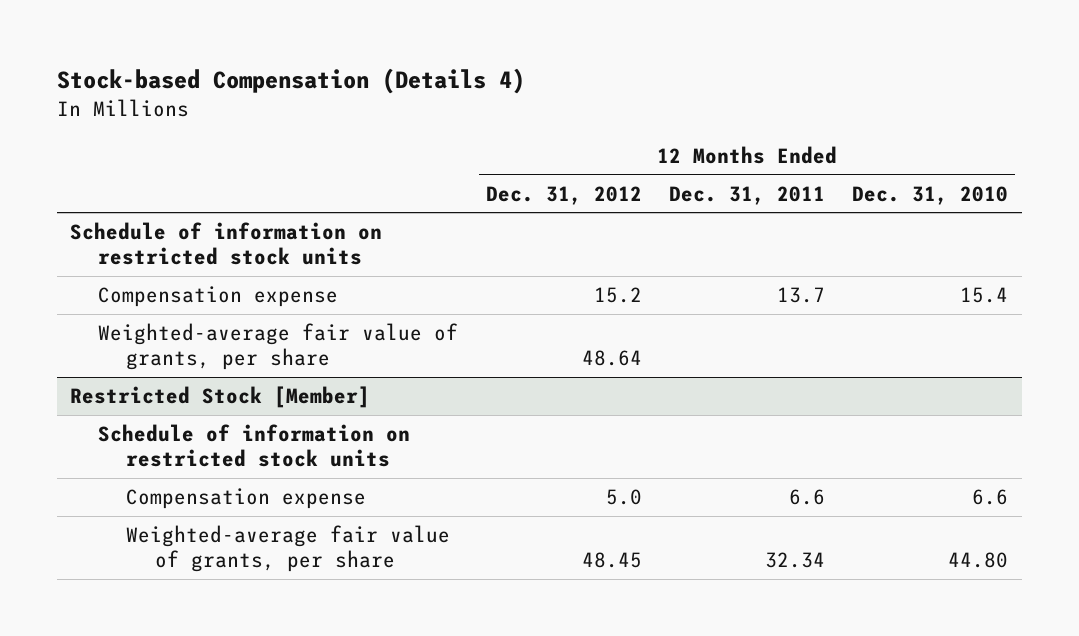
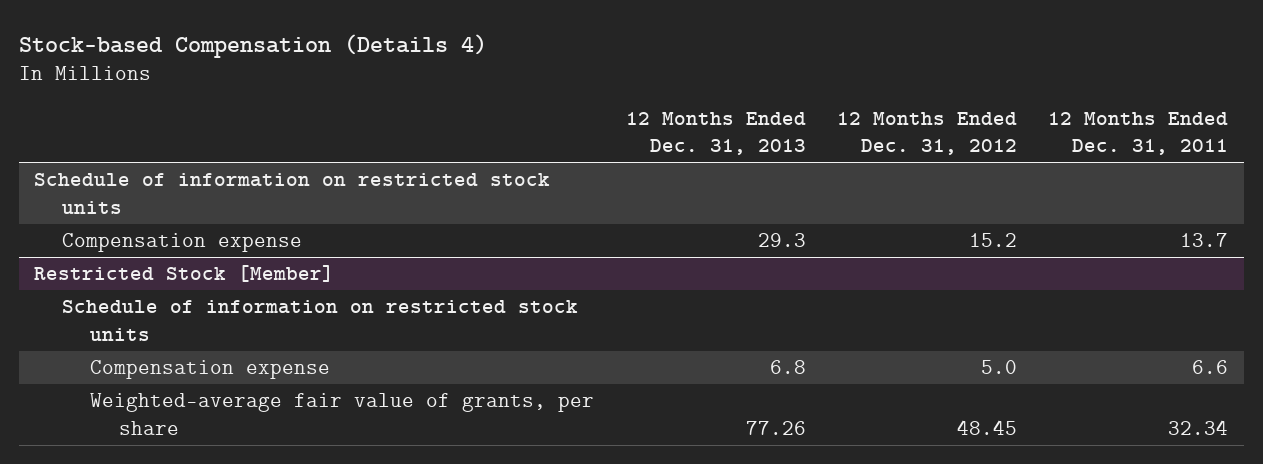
- | 12 Months Ended Dec. 31, 2012 | 12 Months Ended Dec. 31, 2011 | 12 Months Ended Dec. 31, 2010
+ | 12 Months Ended Dec. 31, 2013 | 12 Months Ended Dec. 31, 2012 | 12 Months Ended Dec. 31, 2011
- Weighted-average fair value of grants, per share | 48.64 | |

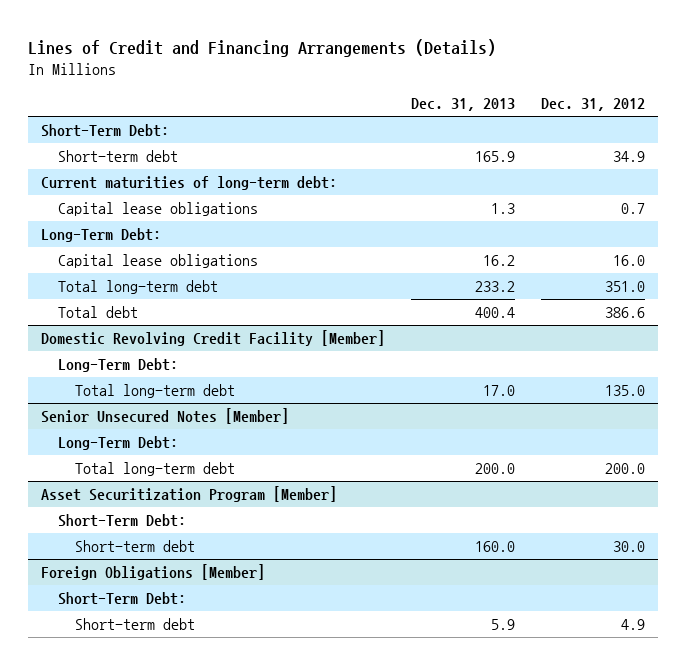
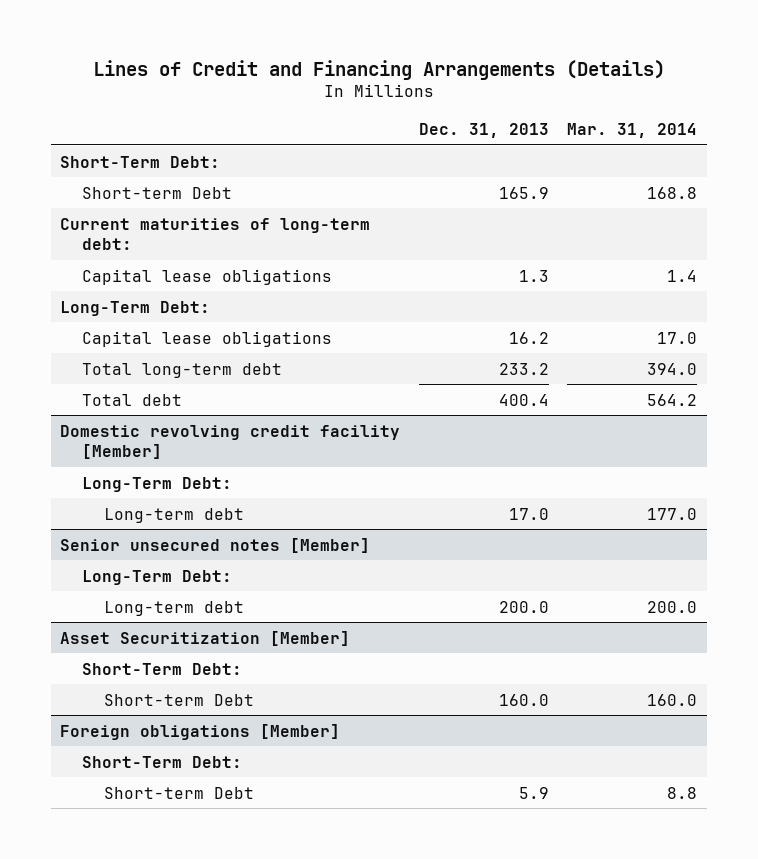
- | Dec. 31, 2013 | Dec. 31, 2012
+ | Dec. 31, 2013 | Mar. 31, 2014
- Short-term debt | 165.9 | 34.9
+ Short-term Debt | 165.9 | 168.8
- Domestic Revolving Credit Facility [Member]
+ Domestic revolving credit facility [Member]
- Total long-term debt | 17.0 | 135.0
- Senior Unsecured Notes [Member]
+ Long-term debt | 17.0 | 177.0
+ Senior unsecured notes [Member]
- Total long-term debt | 200.0 | 200.0
- Asset Securitization Program [Member]
+ Long-term debt | 200.0 | 200.0
+ Asset Securitization [Member]
- Short-term debt | 160.0 | 30.0
- Foreign Obligations [Member]
+ Short-term Debt | 160.0 | 160.0
+ Foreign obligations [Member]
- Short-term debt | 5.9 | 4.9
+ Short-term Debt | 5.9 | 8.8

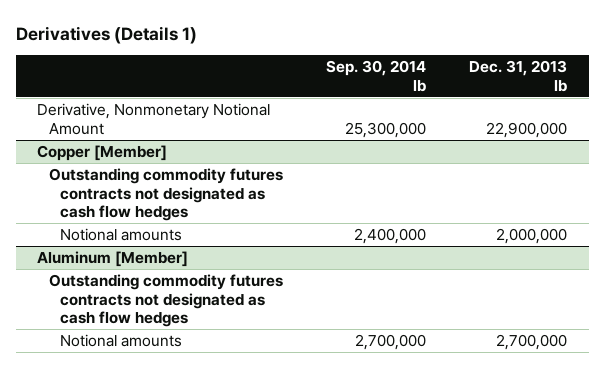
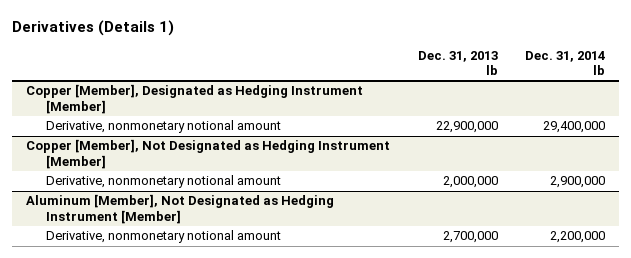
- | Sep. 30, 2014 lb | Dec. 31, 2013 lb
+ | Dec. 31, 2013 lb | Dec. 31, 2014 lb
- Derivative, Nonmonetary Notional Amount | 25,300,000 | 22,900,000
- Copper [Member]
- Outstanding commodity futures contracts not designated as cash flow hedges
- Notional amounts | 2,400,000 | 2,000,000
- Aluminum [Member]
- Outstanding commodity futures contracts not designated as cash flow hedges
- Notional amounts | 2,700,000 | 2,700,000
+ Copper [Member], Designated as Hedging Instrument [Member]
+ Derivative, nonmonetary notional amount | 22,900,000 | 29,400,000
+ Copper [Member], Not Designated as Hedging Instrument [Member]
+ Derivative, nonmonetary notional amount | 2,000,000 | 2,900,000
+ Aluminum [Member], Not Designated as Hedging Instrument [Member]
+ Derivative, nonmonetary notional amount | 2,700,000 | 2,200,000

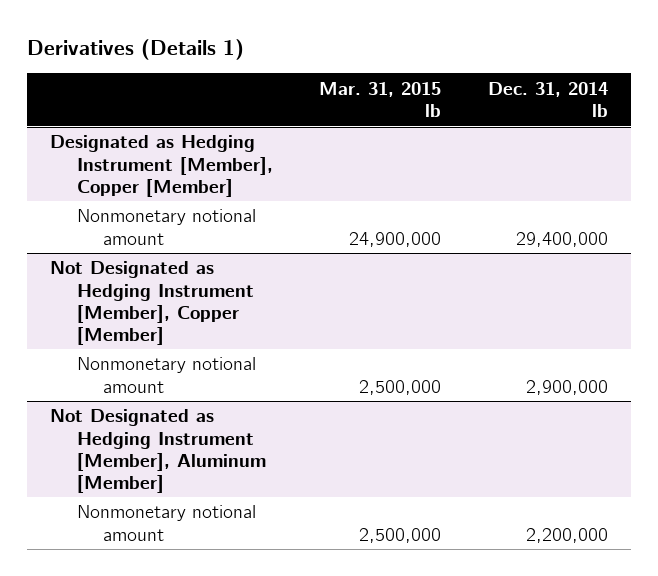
- | Dec. 31, 2013 lb | Dec. 31, 2014 lb
+ | Mar. 31, 2015 lb | Dec. 31, 2014 lb
- Copper [Member], Designated as Hedging Instrument [Member]
- Derivative, nonmonetary notional amount | 22,900,000 | 29,400,000
- Copper [Member], Not Designated as Hedging Instrument [Member]
- Derivative, nonmonetary notional amount | 2,000,000 | 2,900,000
- Aluminum [Member], Not Designated as Hedging Instrument [Member]
- Derivative, nonmonetary notional amount | 2,700,000 | 2,200,000
+ Designated as Hedging Instrument [Member], Copper [Member]
+ Nonmonetary notional amount | 24,900,000 | 29,400,000
+ Not Designated as Hedging Instrument [Member], Copper [Member]
+ Nonmonetary notional amount | 2,500,000 | 2,900,000
+ Not Designated as Hedging Instrument [Member], Aluminum [Member]
+ Nonmonetary notional amount | 2,500,000 | 2,200,000

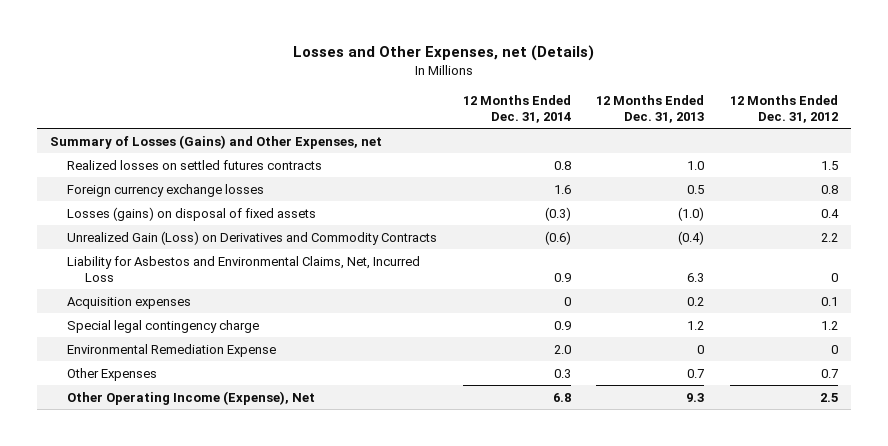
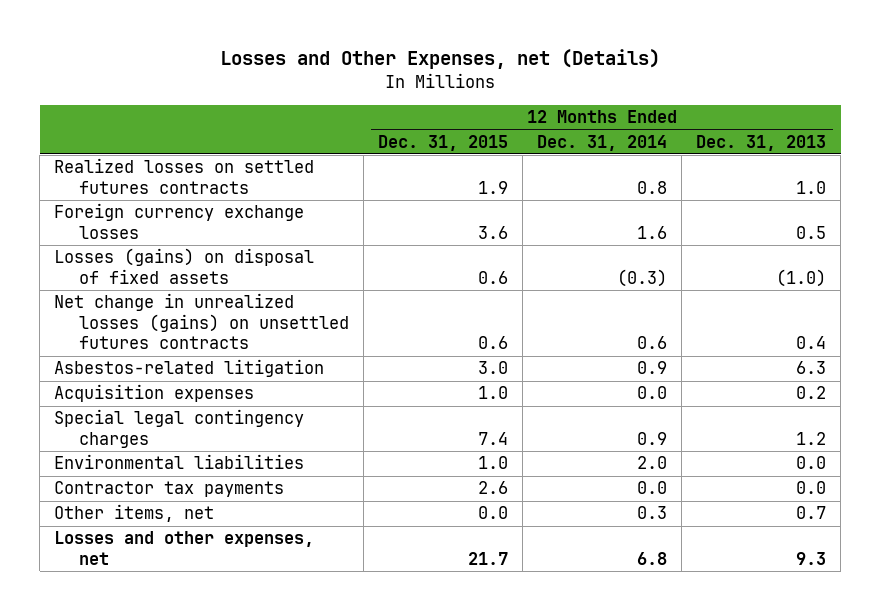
- | 12 Months Ended Dec. 31, 2014 | 12 Months Ended Dec. 31, 2013 | 12 Months Ended Dec. 31, 2012
+ | 12 Months Ended Dec. 31, 2015 | 12 Months Ended Dec. 31, 2014 | 12 Months Ended Dec. 31, 2013
- Summary of Losses (Gains) and Other Expenses, net
- Unrealized Gain (Loss) on Derivatives and Commodity Contracts | (0.6) | (0.4) | 2.2
- Liability for Asbestos and Environmental Claims, Net, Incurred Loss | 0.9 | 6.3 | 0
- Acquisition expenses | 0 | 0.2 | 0.1
- Special legal contingency charge | 0.9 | 1.2 | 1.2
- Environmental Remediation Expense | 2.0 | 0 | 0
- Other Expenses | 0.3 | 0.7 | 0.7
- Other Operating Income (Expense), Net | 6.8 | 9.3 | 2.5
+ Net change in unrealized losses (gains) on unsettled futures contracts | 0.6 | 0.6 | 0.4
+ Asbestos-related litigation | 3.0 | 0.9 | 6.3
+ Acquisition expenses | 1.0 | 0.0 | 0.2
+ Special legal contingency charges | 7.4 | 0.9 | 1.2
+ Environmental liabilities | 1.0 | 2.0 | 0.0
+ Contractor tax payments | 2.6 | 0.0 | 0.0
+ Other items, net | 0.0 | 0.3 | 0.7
+ Losses and other expenses, net | 21.7 | 6.8 | 9.3

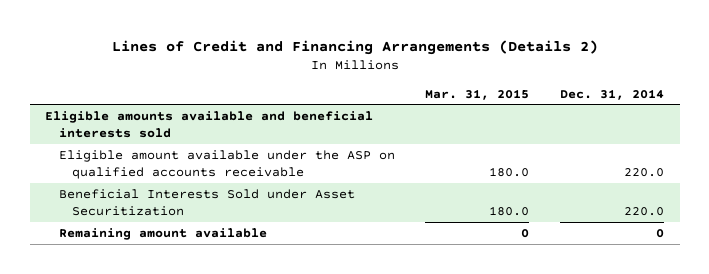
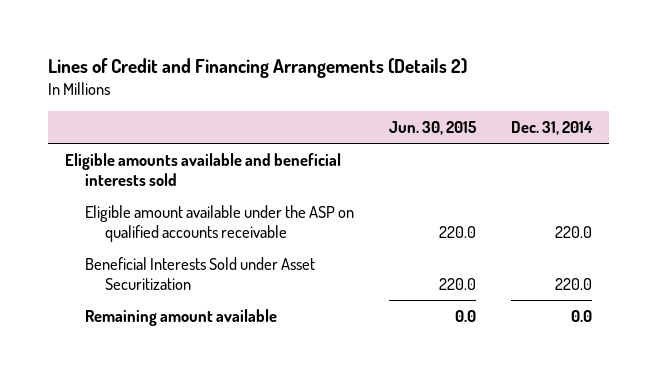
- | Mar. 31, 2015 | Dec. 31, 2014
+ | Jun. 30, 2015 | Dec. 31, 2014
- Remaining amount available | 0 | 0
+ Remaining amount available | 0.0 | 0.0

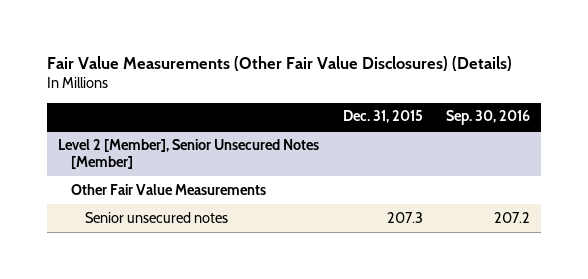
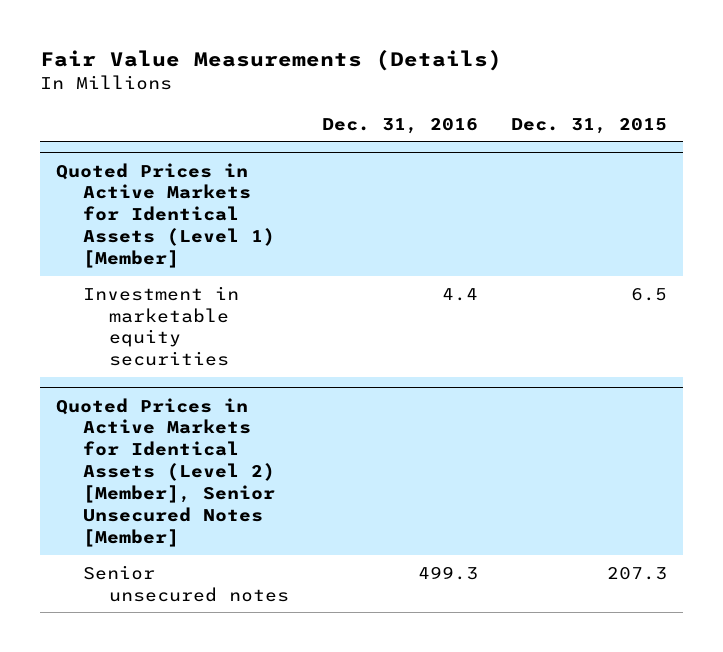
- Fair Value Measurements (Other Fair Value Disclosures) (Details)
+ Fair Value Measurements (Details)
- | Dec. 31, 2015 | Sep. 30, 2016
+ | Dec. 31, 2016 | Dec. 31, 2015
- Level 2 [Member], Senior Unsecured Notes [Member]
- Other Fair Value Measurements
+ Quoted Prices in Active Markets for Identical Assets (Level 1) [Member]
+ Investment in marketable equity securities | 4.4 | 6.5
+ Quoted Prices in Active Markets for Identical Assets (Level 2) [Member], Senior Unsecured Notes [Member]

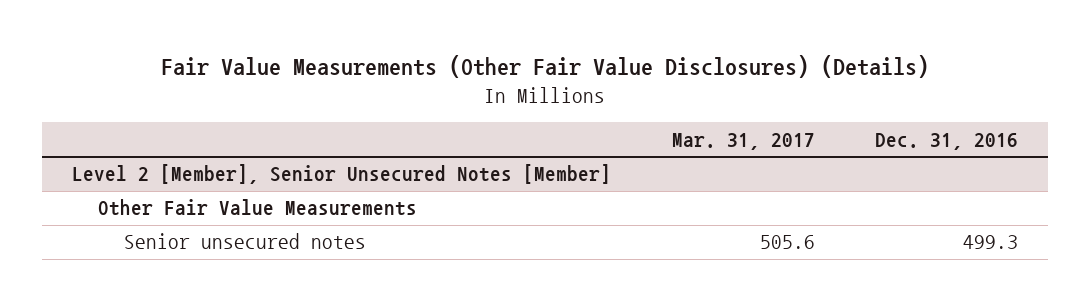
- Fair Value Measurements (Details)
+ Fair Value Measurements (Other Fair Value Disclosures) (Details)
- | Dec. 31, 2016 | Dec. 31, 2015
+ | Mar. 31, 2017 | Dec. 31, 2016
- Quoted Prices in Active Markets for Identical Assets (Level 1) [Member]
- Investment in marketable equity securities | 4.4 | 6.5
- Quoted Prices in Active Markets for Identical Assets (Level 2) [Member], Senior Unsecured Notes [Member]
+ Level 2 [Member], Senior Unsecured Notes [Member]
+ Other Fair Value Measurements

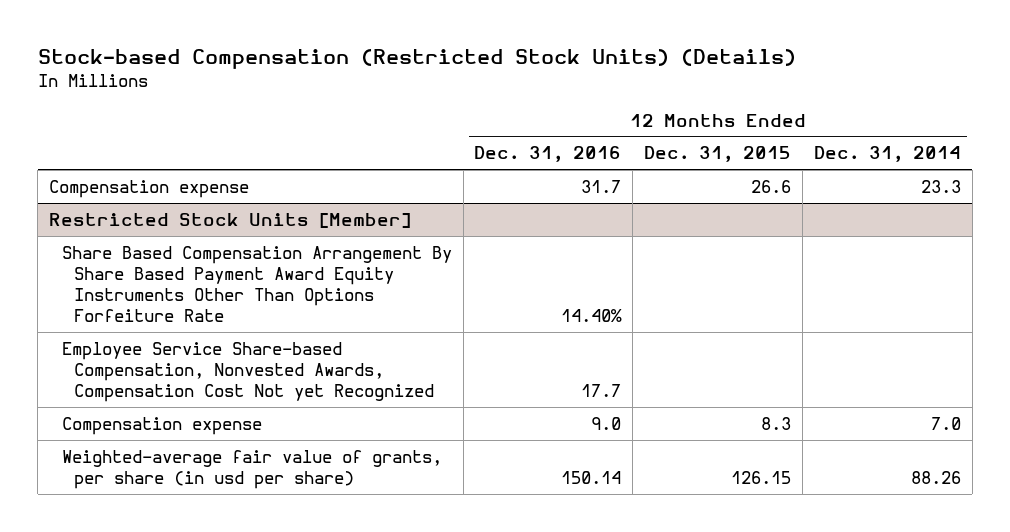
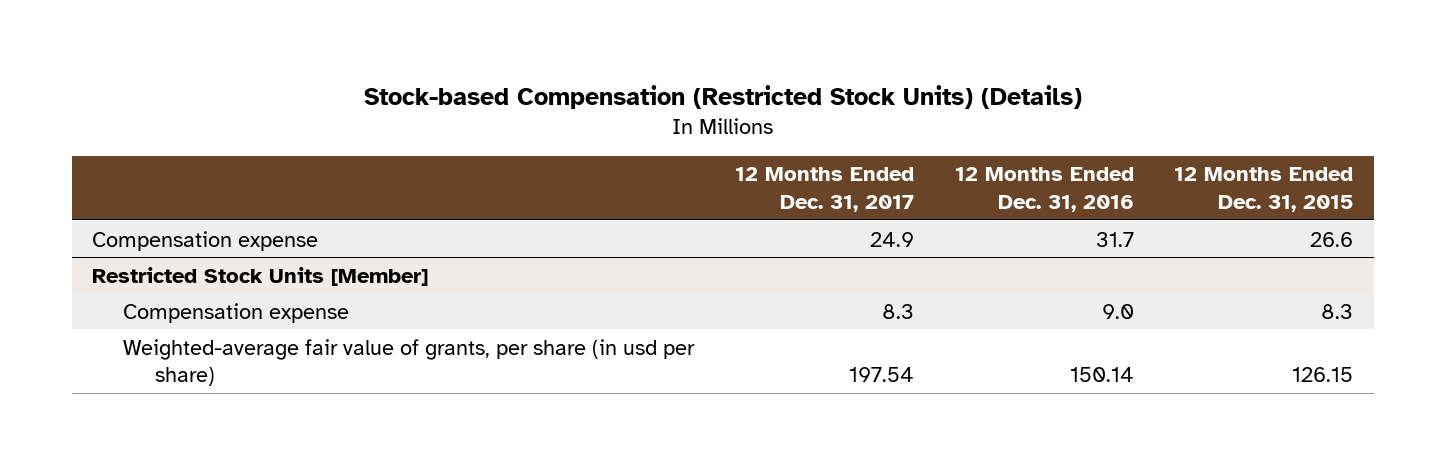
- | 12 Months Ended Dec. 31, 2016 | 12 Months Ended Dec. 31, 2015 | 12 Months Ended Dec. 31, 2014
+ | 12 Months Ended Dec. 31, 2017 | 12 Months Ended Dec. 31, 2016 | 12 Months Ended Dec. 31, 2015
@ Restricted Stock Units [Member]
- Share Based Compensation Arrangement By Share Based Payment Award Equity Instruments Other Than Options Forfeiture Rate | 14.40% | |
- Employee Service Share-based Compensation, Nonvested Awards, Compensation Cost Not yet Recognized | 17.7 | |

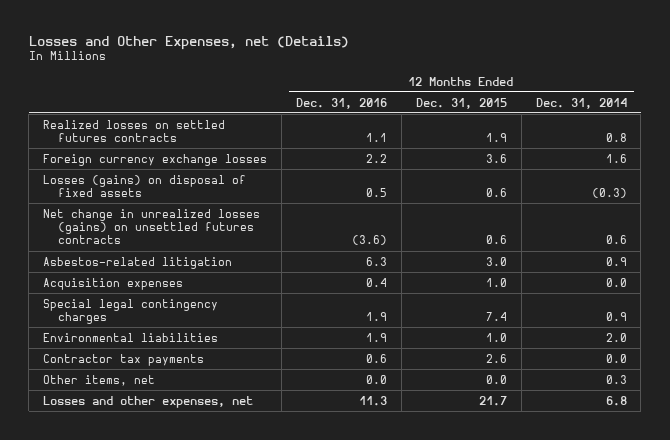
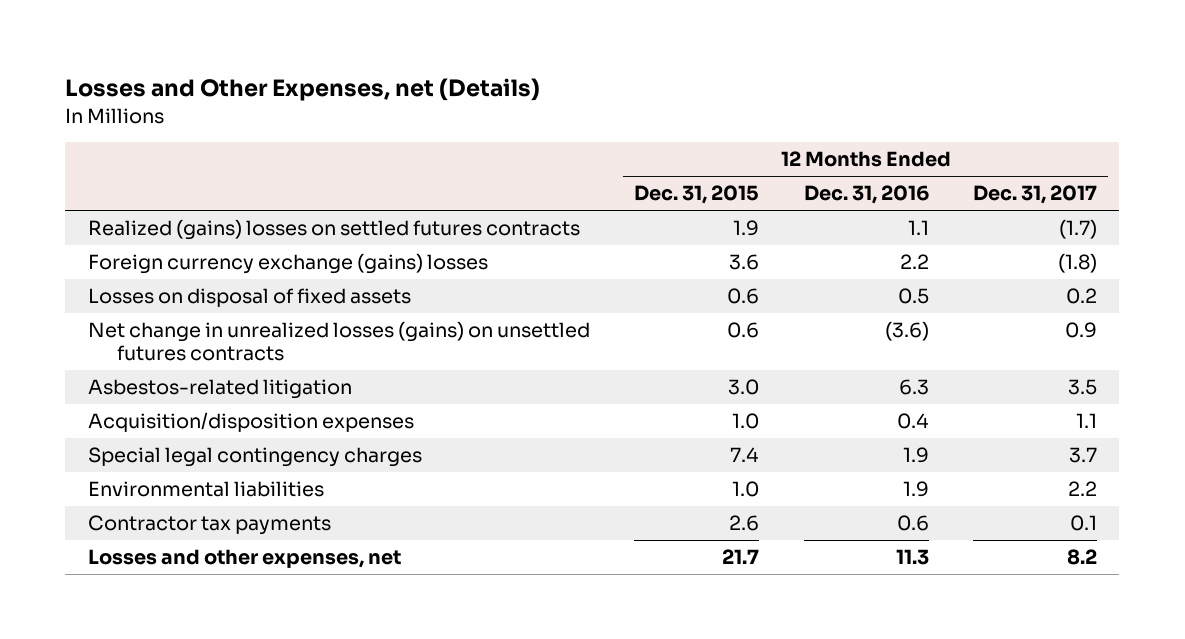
- | 12 Months Ended Dec. 31, 2016 | 12 Months Ended Dec. 31, 2015 | 12 Months Ended Dec. 31, 2014
+ | 12 Months Ended Dec. 31, 2015 | 12 Months Ended Dec. 31, 2016 | 12 Months Ended Dec. 31, 2017
- Realized losses on settled futures contracts | 1.1 | 1.9 | 0.8
- Foreign currency exchange losses | 2.2 | 3.6 | 1.6
- Losses (gains) on disposal of fixed assets | 0.5 | 0.6 | (0.3)
+ Realized (gains) losses on settled futures contracts | 1.9 | 1.1 | (1.7)
+ Foreign currency exchange (gains) losses | 3.6 | 2.2 | (1.8)
+ Losses on disposal of fixed assets | 0.6 | 0.5 | 0.2
- Acquisition expenses | 0.4 | 1.0 | 0.0
+ Acquisition/disposition expenses | 1.0 | 0.4 | 1.1
- Other items, net | 0.0 | 0.0 | 0.3

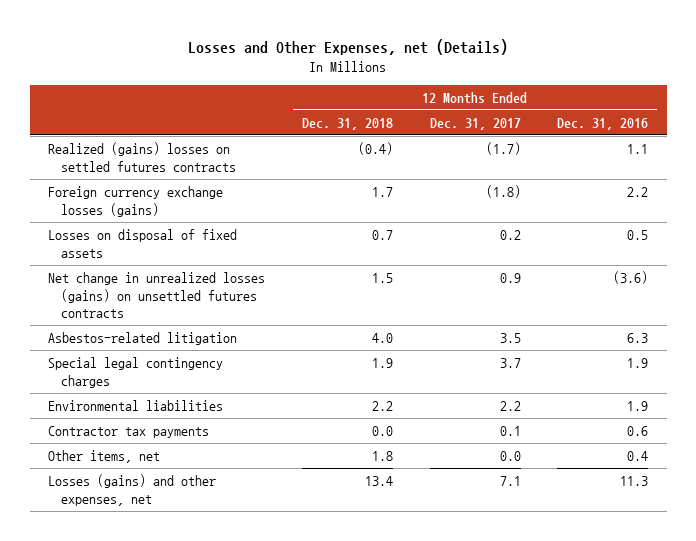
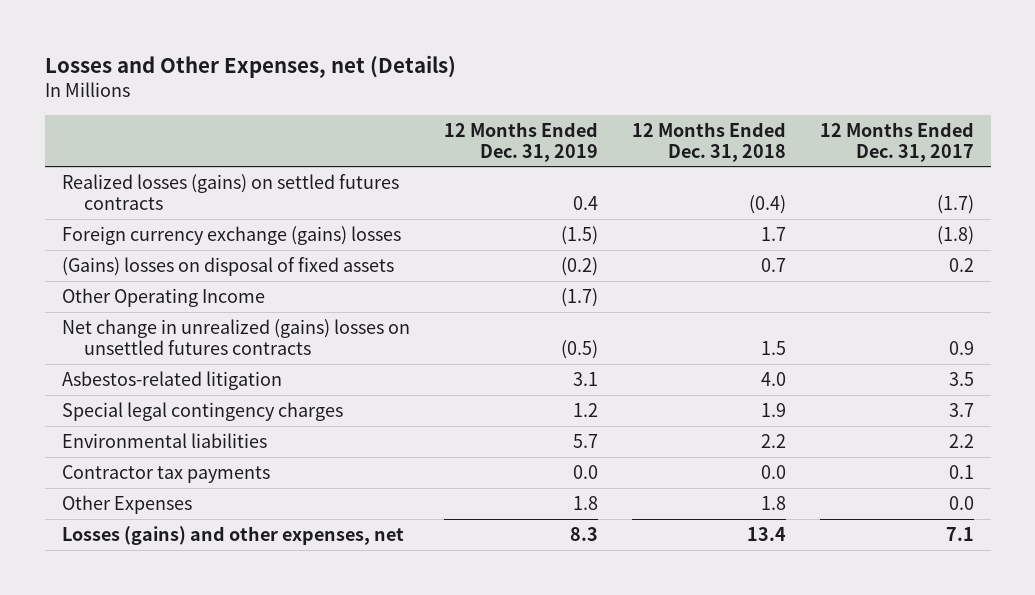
- | 12 Months Ended Dec. 31, 2018 | 12 Months Ended Dec. 31, 2017 | 12 Months Ended Dec. 31, 2016
+ | 12 Months Ended Dec. 31, 2019 | 12 Months Ended Dec. 31, 2018 | 12 Months Ended Dec. 31, 2017
- Realized (gains) losses on settled futures contracts | (0.4) | (1.7) | 1.1
- Foreign currency exchange losses (gains) | 1.7 | (1.8) | 2.2
- Losses on disposal of fixed assets | 0.7 | 0.2 | 0.5
- Net change in unrealized losses (gains) on unsettled futures contracts | 1.5 | 0.9 | (3.6)
+ Realized losses (gains) on settled futures contracts | 0.4 | (0.4) | (1.7)
+ Foreign currency exchange (gains) losses | (1.5) | 1.7 | (1.8)
+ (Gains) losses on disposal of fixed assets | (0.2) | 0.7 | 0.2
+ Other Operating Income | (1.7) | |
+ Net change in unrealized (gains) losses on unsettled futures contracts | (0.5) | 1.5 | 0.9
- Other items, net | 1.8 | 0.0 | 0.4
+ Other Expenses | 1.8 | 1.8 | 0.0

